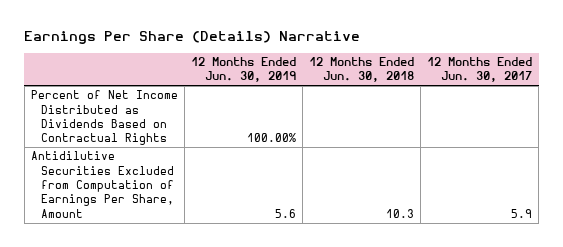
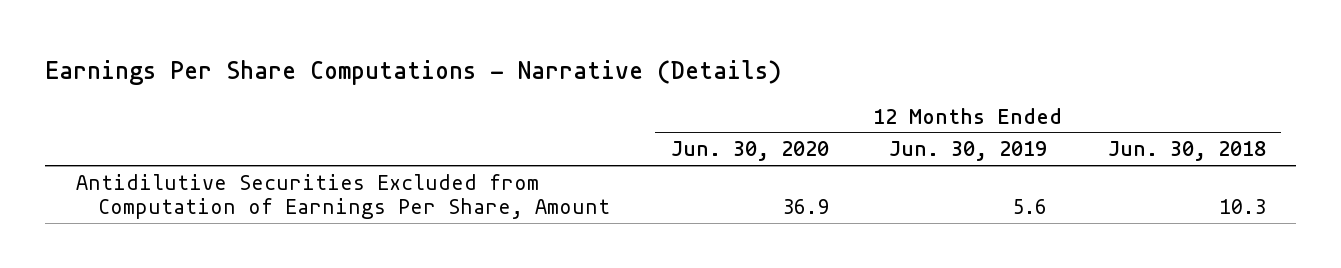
- Earnings Per Share (Details) Narrative
+ Earnings Per Share Computations - Narrative (Details)
- | 12 Months Ended Jun. 30, 2019 | 12 Months Ended Jun. 30, 2018 | 12 Months Ended Jun. 30, 2017
+ | 12 Months Ended Jun. 30, 2020 | 12 Months Ended Jun. 30, 2019 | 12 Months Ended Jun. 30, 2018
- Percent of Net Income Distributed as Dividends Based on Contractual Rights | 100.00% | |

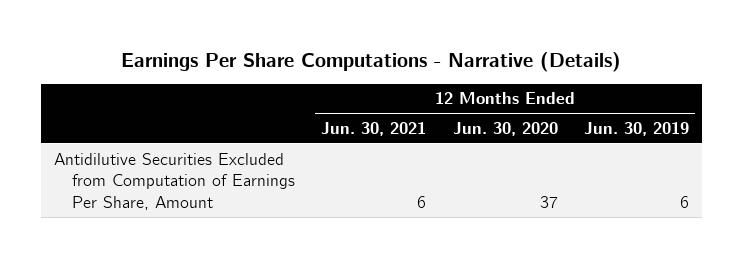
- | 12 Months Ended Jun. 30, 2020 | 12 Months Ended Jun. 30, 2019 | 12 Months Ended Jun. 30, 2018
+ | 12 Months Ended Jun. 30, 2021 | 12 Months Ended Jun. 30, 2020 | 12 Months Ended Jun. 30, 2019
- Antidilutive Securities Excluded from Computation of Earnings Per Share, Amount | 36.9 | 5.6 | 10.3
+ Antidilutive Securities Excluded from Computation of Earnings Per Share, Amount | 6 | 37 | 6

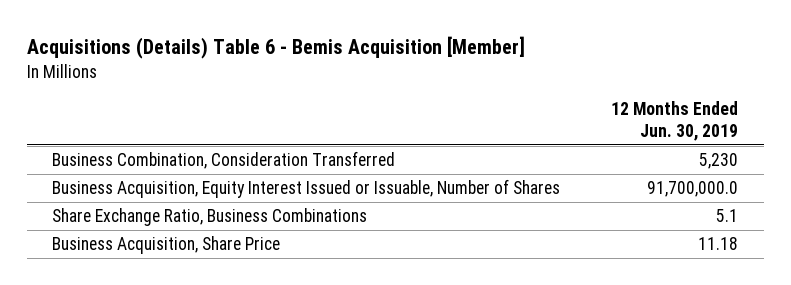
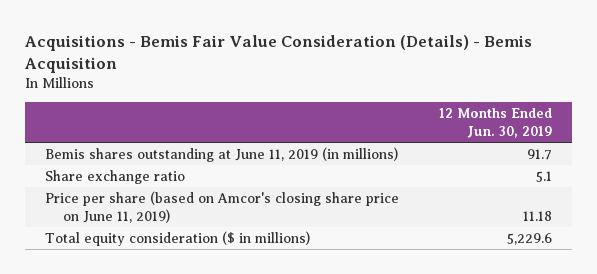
- Acquisitions (Details) Table 6 - Bemis Acquisition [Member]
+ Acquisitions - Bemis Fair Value Consideration (Details) - Bemis Acquisition
- Business Combination, Consideration Transferred | 5,230
- Business Acquisition, Equity Interest Issued or Issuable, Number of Shares | 91,700,000.0
- Share Exchange Ratio, Business Combinations | 5.1
- Business Acquisition, Share Price | 11.18
+ Bemis shares outstanding at June 11, 2019 (in millions) | 91.7
+ Share exchange ratio | 5.1
+ Price per share (based on Amcor's closing share price on June 11, 2019) | 11.18
+ Total equity consideration ($ in millions) | 5,229.6

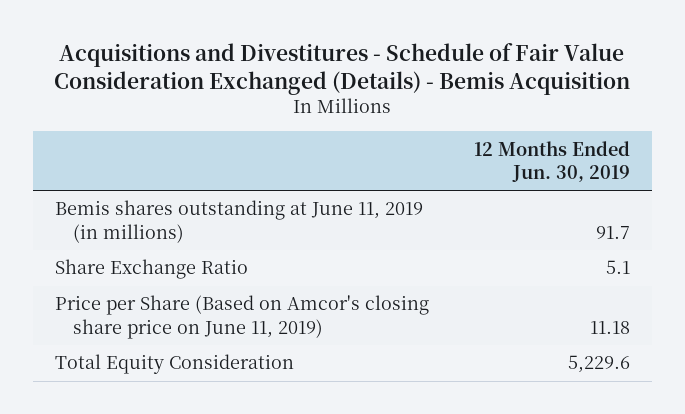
- Acquisitions - Bemis Fair Value Consideration (Details) - Bemis Acquisition
+ Acquisitions and Divestitures - Schedule of Fair Value Consideration Exchanged (Details) - Bemis Acquisition
- Share exchange ratio | 5.1
- Price per share (based on Amcor's closing share price on June 11, 2019) | 11.18
- Total equity consideration ($ in millions) | 5,229.6
+ Share Exchange Ratio | 5.1
+ Price per Share (Based on Amcor's closing share price on June 11, 2019) | 11.18
+ Total Equity Consideration | 5,229.6

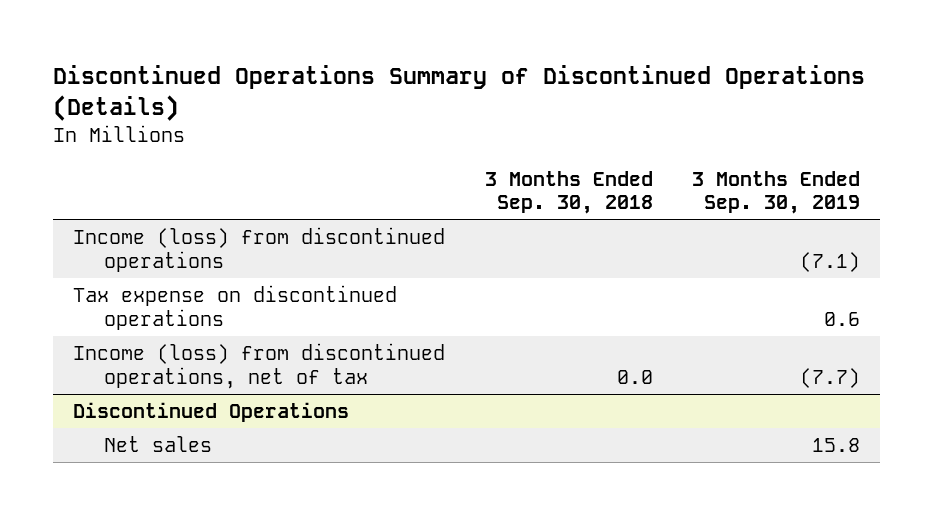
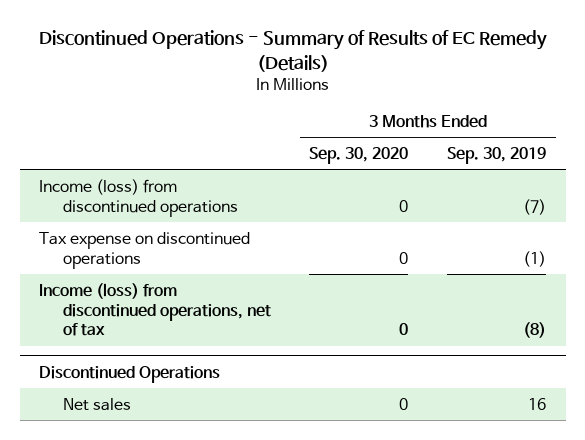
- Discontinued Operations Summary of Discontinued Operations (Details)
+ Discontinued Operations - Summary of Results of EC Remedy (Details)
- | 3 Months Ended Sep. 30, 2018 | 3 Months Ended Sep. 30, 2019
+ | 3 Months Ended Sep. 30, 2020 | 3 Months Ended Sep. 30, 2019
- Income (loss) from discontinued operations | | (7.1)
- Tax expense on discontinued operations | | 0.6
- Income (loss) from discontinued operations, net of tax | 0.0 | (7.7)
+ Income (loss) from discontinued operations | 0 | (7)
+ Tax expense on discontinued operations | 0 | (1)
+ Income (loss) from discontinued operations, net of tax | 0 | (8)
@ Discontinued Operations
- Net sales | | 15.8
+ Net sales | 0 | 16

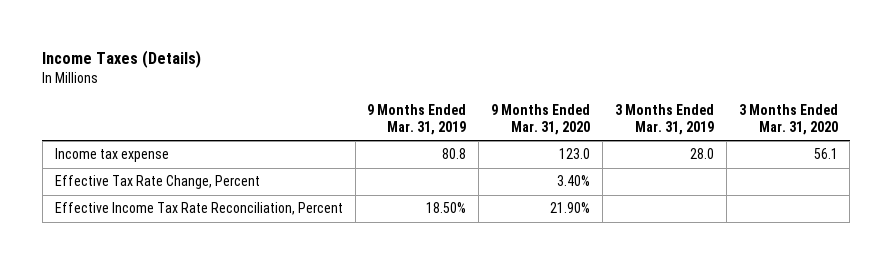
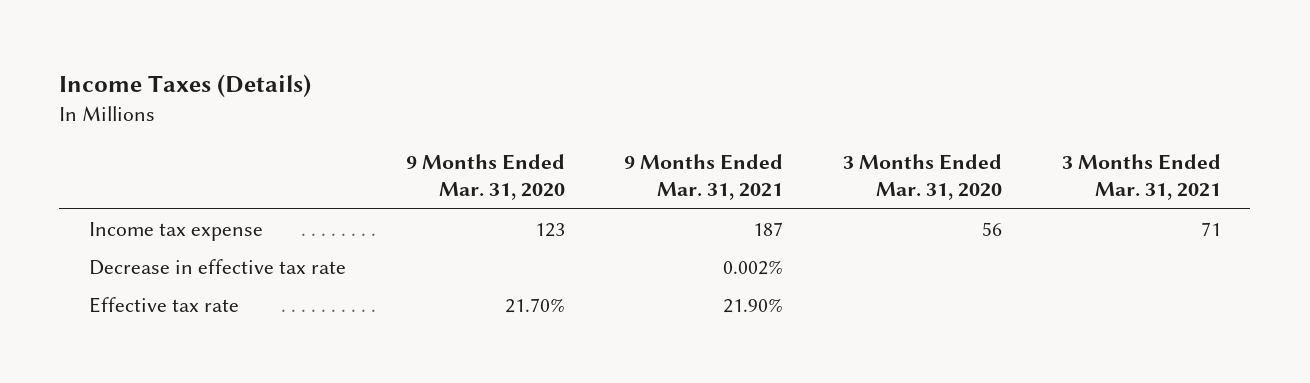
- | 9 Months Ended Mar. 31, 2019 | 9 Months Ended Mar. 31, 2020 | 3 Months Ended Mar. 31, 2019 | 3 Months Ended Mar. 31, 2020
+ | 9 Months Ended Mar. 31, 2020 | 9 Months Ended Mar. 31, 2021 | 3 Months Ended Mar. 31, 2020 | 3 Months Ended Mar. 31, 2021
- Income tax expense | 80.8 | 123.0 | 28.0 | 56.1
- Effective Tax Rate Change, Percent | | 3.40% | |
- Effective Income Tax Rate Reconciliation, Percent | 18.50% | 21.90% | |
+ Income tax expense | 123 | 187 | 56 | 71
+ Decrease in effective tax rate | | 0.002% | |
+ Effective tax rate | 21.70% | 21.90% | |

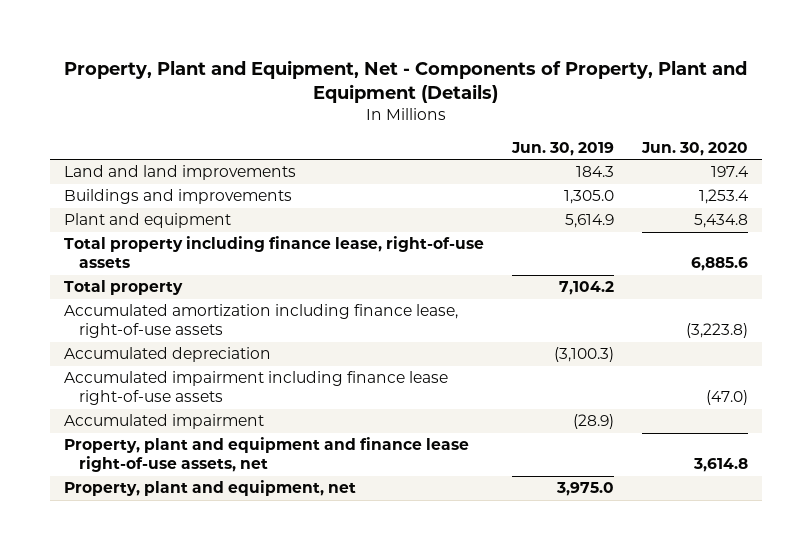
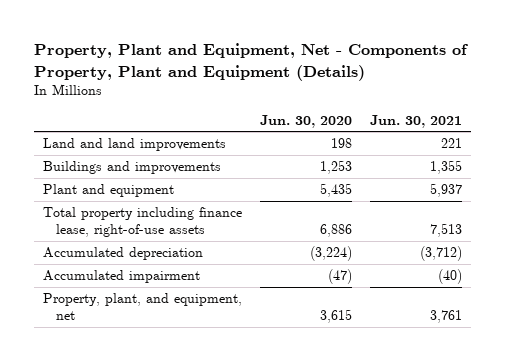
- | Jun. 30, 2019 | Jun. 30, 2020
+ | Jun. 30, 2020 | Jun. 30, 2021
- Land and land improvements | 184.3 | 197.4
- Buildings and improvements | 1,305.0 | 1,253.4
- Plant and equipment | 5,614.9 | 5,434.8
- Total property including finance lease, right-of-use assets | | 6,885.6
- Total property | 7,104.2 |
- Accumulated amortization including finance lease, right-of-use assets | | (3,223.8)
- Accumulated depreciation | (3,100.3) |
- Accumulated impairment including finance lease right-of-use assets | | (47.0)
- Accumulated impairment | (28.9) |
- Property, plant and equipment and finance lease right-of-use assets, net | | 3,614.8
- Property, plant and equipment, net | 3,975.0 |
+ Land and land improvements | 198 | 221
+ Buildings and improvements | 1,253 | 1,355
+ Plant and equipment | 5,435 | 5,937
+ Total property including finance lease, right-of-use assets | 6,886 | 7,513
+ Accumulated depreciation | (3,224) | (3,712)
+ Accumulated impairment | (47) | (40)
+ Property, plant, and equipment, net | 3,615 | 3,761

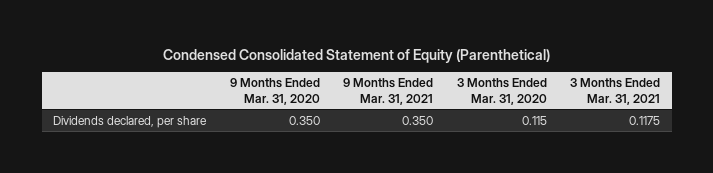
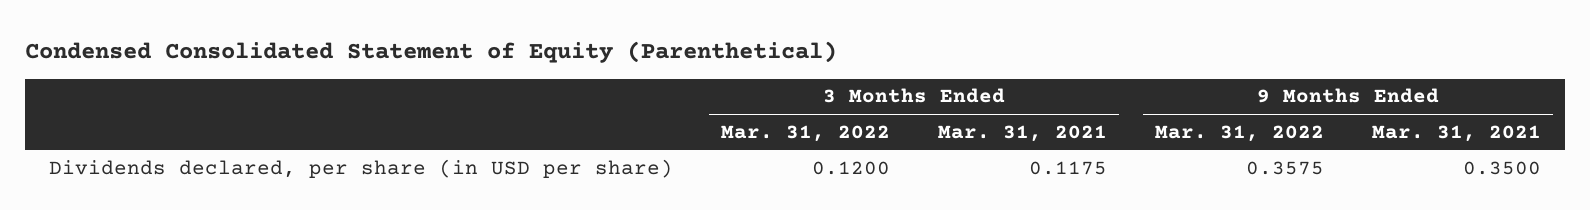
- | 9 Months Ended Mar. 31, 2020 | 9 Months Ended Mar. 31, 2021 | 3 Months Ended Mar. 31, 2020 | 3 Months Ended Mar. 31, 2021
+ | 3 Months Ended Mar. 31, 2022 | 3 Months Ended Mar. 31, 2021 | 9 Months Ended Mar. 31, 2022 | 9 Months Ended Mar. 31, 2021
- Dividends declared, per share | 0.350 | 0.350 | 0.115 | 0.1175
+ Dividends declared, per share (in USD per share) | 0.1200 | 0.1175 | 0.3575 | 0.3500

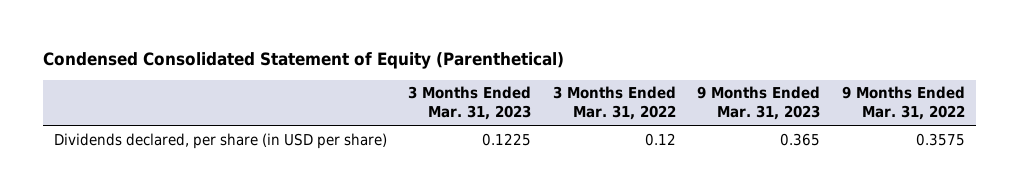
- | 3 Months Ended Mar. 31, 2022 | 3 Months Ended Mar. 31, 2021 | 9 Months Ended Mar. 31, 2022 | 9 Months Ended Mar. 31, 2021
+ | 3 Months Ended Mar. 31, 2023 | 3 Months Ended Mar. 31, 2022 | 9 Months Ended Mar. 31, 2023 | 9 Months Ended Mar. 31, 2022
- Dividends declared, per share (in USD per share) | 0.1200 | 0.1175 | 0.3575 | 0.3500
+ Dividends declared, per share (in USD per share) | 0.1225 | 0.12 | 0.365 | 0.3575

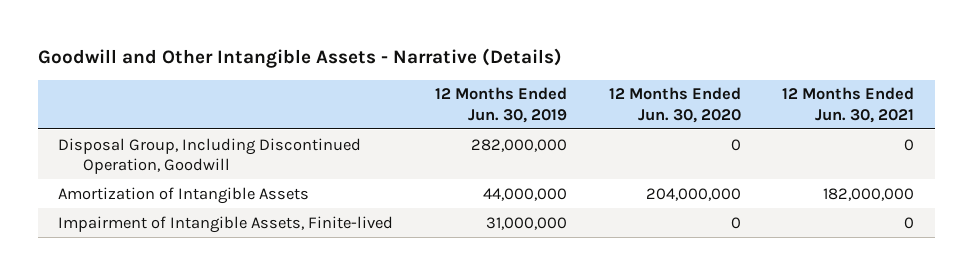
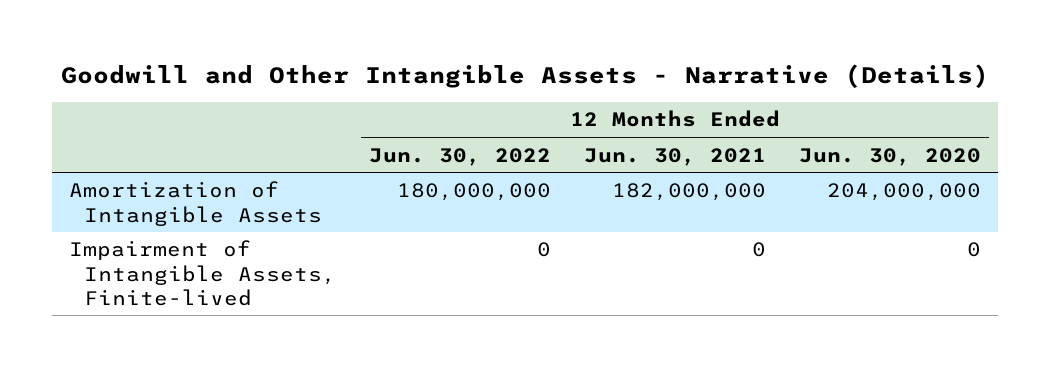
- | 12 Months Ended Jun. 30, 2019 | 12 Months Ended Jun. 30, 2020 | 12 Months Ended Jun. 30, 2021
+ | 12 Months Ended Jun. 30, 2022 | 12 Months Ended Jun. 30, 2021 | 12 Months Ended Jun. 30, 2020
- Disposal Group, Including Discontinued Operation, Goodwill | 282,000,000 | 0 | 0

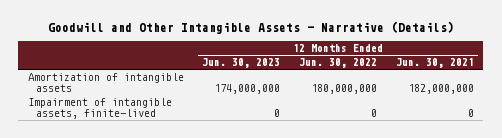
- | 12 Months Ended Jun. 30, 2022 | 12 Months Ended Jun. 30, 2021 | 12 Months Ended Jun. 30, 2020
+ | 12 Months Ended Jun. 30, 2023 | 12 Months Ended Jun. 30, 2022 | 12 Months Ended Jun. 30, 2021
- Amortization of Intangible Assets | 180,000,000 | 182,000,000 | 204,000,000
- Impairment of Intangible Assets, Finite-lived | 0 | 0 | 0
+ Amortization of intangible assets | 174,000,000 | 180,000,000 | 182,000,000
+ Impairment of intangible assets, finite-lived | 0 | 0 | 0

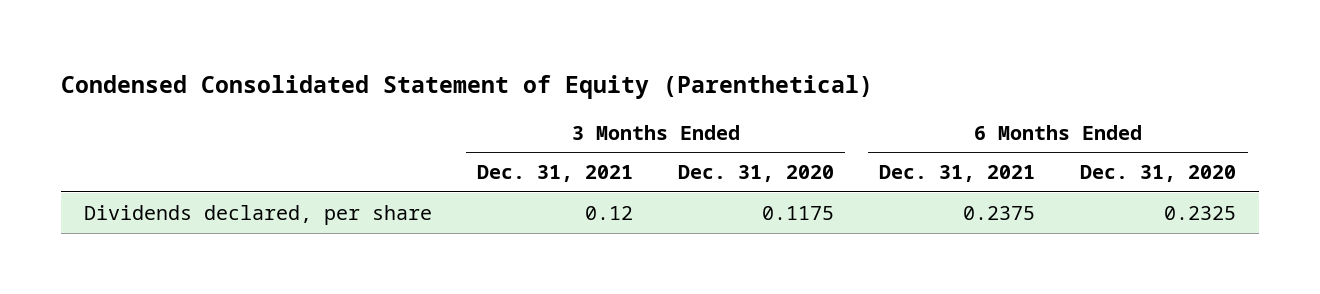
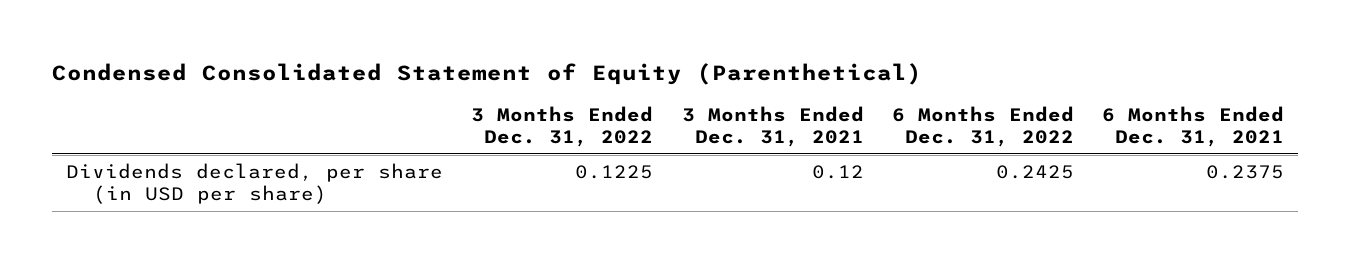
- | 3 Months Ended Dec. 31, 2021 | 3 Months Ended Dec. 31, 2020 | 6 Months Ended Dec. 31, 2021 | 6 Months Ended Dec. 31, 2020
+ | 3 Months Ended Dec. 31, 2022 | 3 Months Ended Dec. 31, 2021 | 6 Months Ended Dec. 31, 2022 | 6 Months Ended Dec. 31, 2021
- Dividends declared, per share | 0.12 | 0.1175 | 0.2375 | 0.2325
+ Dividends declared, per share (in USD per share) | 0.1225 | 0.12 | 0.2425 | 0.2375

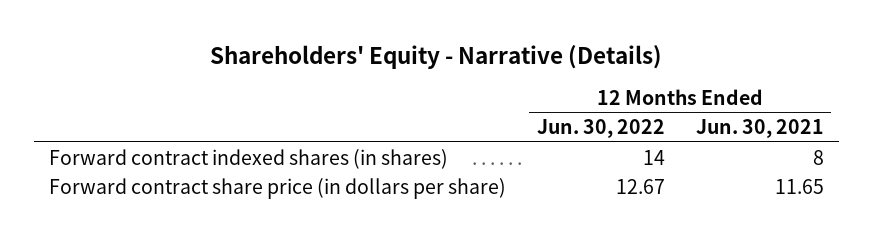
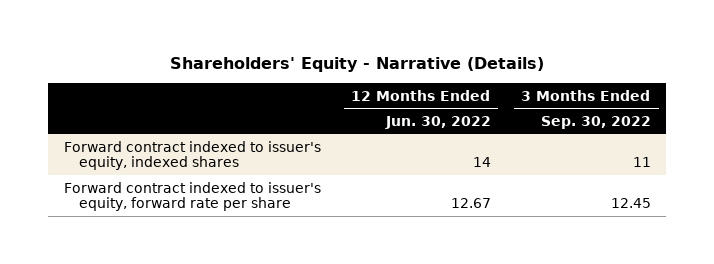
- | 12 Months Ended Jun. 30, 2022 | 12 Months Ended Jun. 30, 2021
+ | 12 Months Ended Jun. 30, 2022 | 3 Months Ended Sep. 30, 2022
- Forward contract indexed shares (in shares) | 14 | 8
- Forward contract share price (in dollars per share) | 12.67 | 11.65
+ Forward contract indexed to issuer's equity, indexed shares | 14 | 11
+ Forward contract indexed to issuer's equity, forward rate per share | 12.67 | 12.45

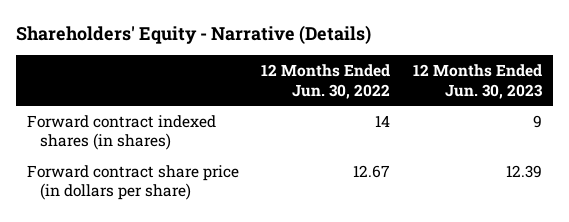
- | 12 Months Ended Jun. 30, 2022 | 3 Months Ended Sep. 30, 2022
+ | 12 Months Ended Jun. 30, 2022 | 12 Months Ended Jun. 30, 2023
- Forward contract indexed to issuer's equity, indexed shares | 14 | 11
- Forward contract indexed to issuer's equity, forward rate per share | 12.67 | 12.45
+ Forward contract indexed shares (in shares) | 14 | 9
+ Forward contract share price (in dollars per share) | 12.67 | 12.39

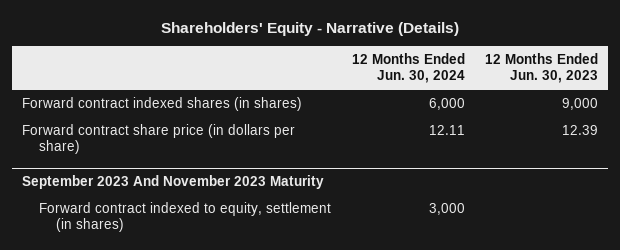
- | 12 Months Ended Jun. 30, 2022 | 12 Months Ended Jun. 30, 2023
+ | 12 Months Ended Jun. 30, 2024 | 12 Months Ended Jun. 30, 2023
- Forward contract indexed shares (in shares) | 14 | 9
+ Forward contract indexed shares (in shares) | 6,000 | 9,000
+ September 2023 And November 2023 Maturity
+ Forward contract indexed to equity, settlement (in shares) | 3,000 |

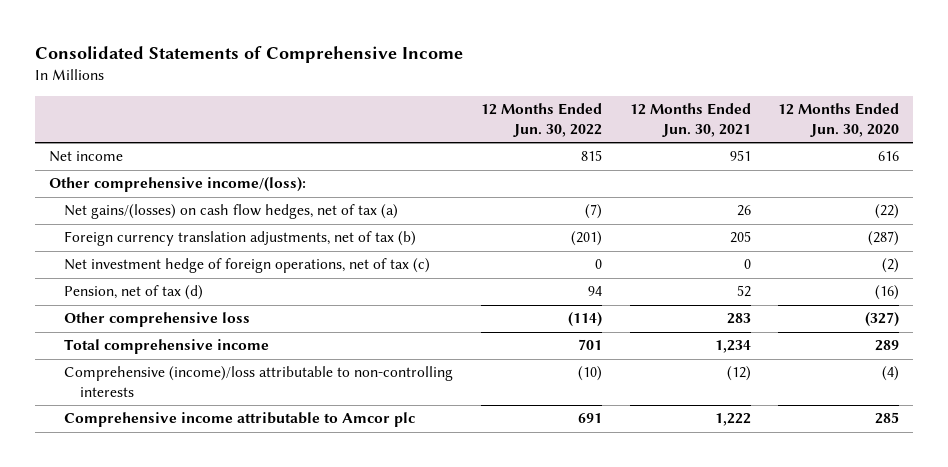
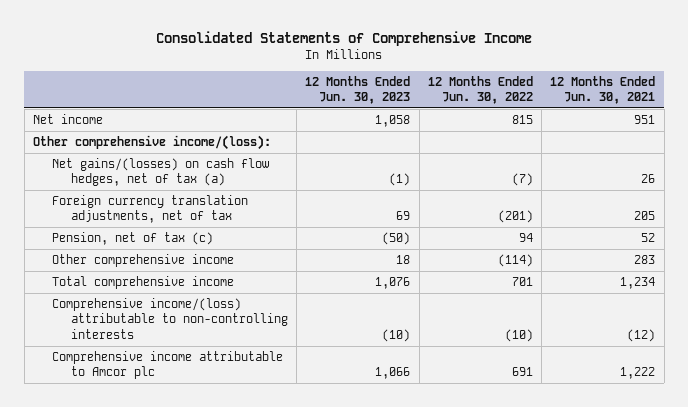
- | 12 Months Ended Jun. 30, 2022 | 12 Months Ended Jun. 30, 2021 | 12 Months Ended Jun. 30, 2020
+ | 12 Months Ended Jun. 30, 2023 | 12 Months Ended Jun. 30, 2022 | 12 Months Ended Jun. 30, 2021
- Foreign currency translation adjustments, net of tax (b) | (201) | 205 | (287)
- Net investment hedge of foreign operations, net of tax (c) | 0 | 0 | (2)
- Pension, net of tax (d) | 94 | 52 | (16)
- Other comprehensive loss | (114) | 283 | (327)
+ Foreign currency translation adjustments, net of tax | 69 | (201) | 205
+ Pension, net of tax (c) | (50) | 94 | 52
+ Other comprehensive income | 18 | (114) | 283
- Comprehensive (income)/loss attributable to non-controlling interests | (10) | (12) | (4)
+ Comprehensive income/(loss) attributable to non-controlling interests | (10) | (10) | (12)

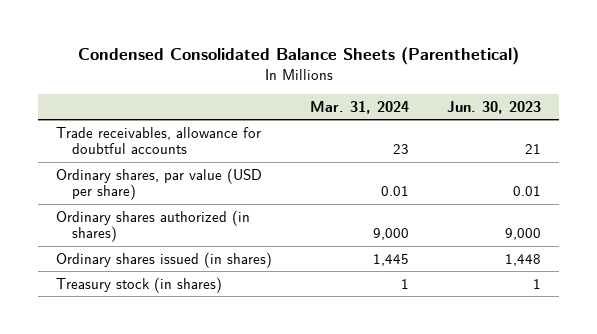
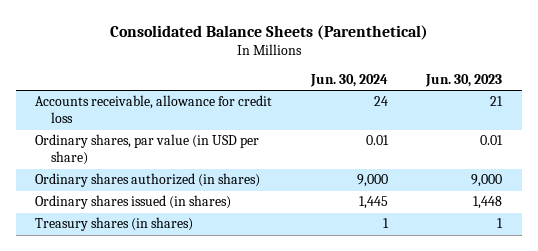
- Condensed Consolidated Balance Sheets (Parenthetical)
+ Consolidated Balance Sheets (Parenthetical)
- | Mar. 31, 2024 | Jun. 30, 2023
+ | Jun. 30, 2024 | Jun. 30, 2023
- Trade receivables, allowance for doubtful accounts | 23 | 21
- Ordinary shares, par value (USD per share) | 0.01 | 0.01
+ Accounts receivable, allowance for credit loss | 24 | 21
+ Ordinary shares, par value (in USD per share) | 0.01 | 0.01
- Treasury stock (in shares) | 1 | 1
+ Treasury shares (in shares) | 1 | 1

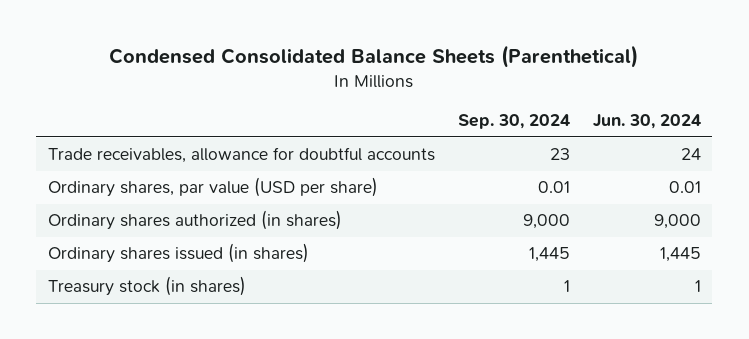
- Consolidated Balance Sheets (Parenthetical)
+ Condensed Consolidated Balance Sheets (Parenthetical)
- | Jun. 30, 2024 | Jun. 30, 2023
+ | Sep. 30, 2024 | Jun. 30, 2024
- Accounts receivable, allowance for credit loss | 24 | 21
- Ordinary shares, par value (in USD per share) | 0.01 | 0.01
+ Trade receivables, allowance for doubtful accounts | 23 | 24
+ Ordinary shares, par value (USD per share) | 0.01 | 0.01
- Treasury shares (in shares) | 1 | 1
+ Treasury stock (in shares) | 1 | 1

